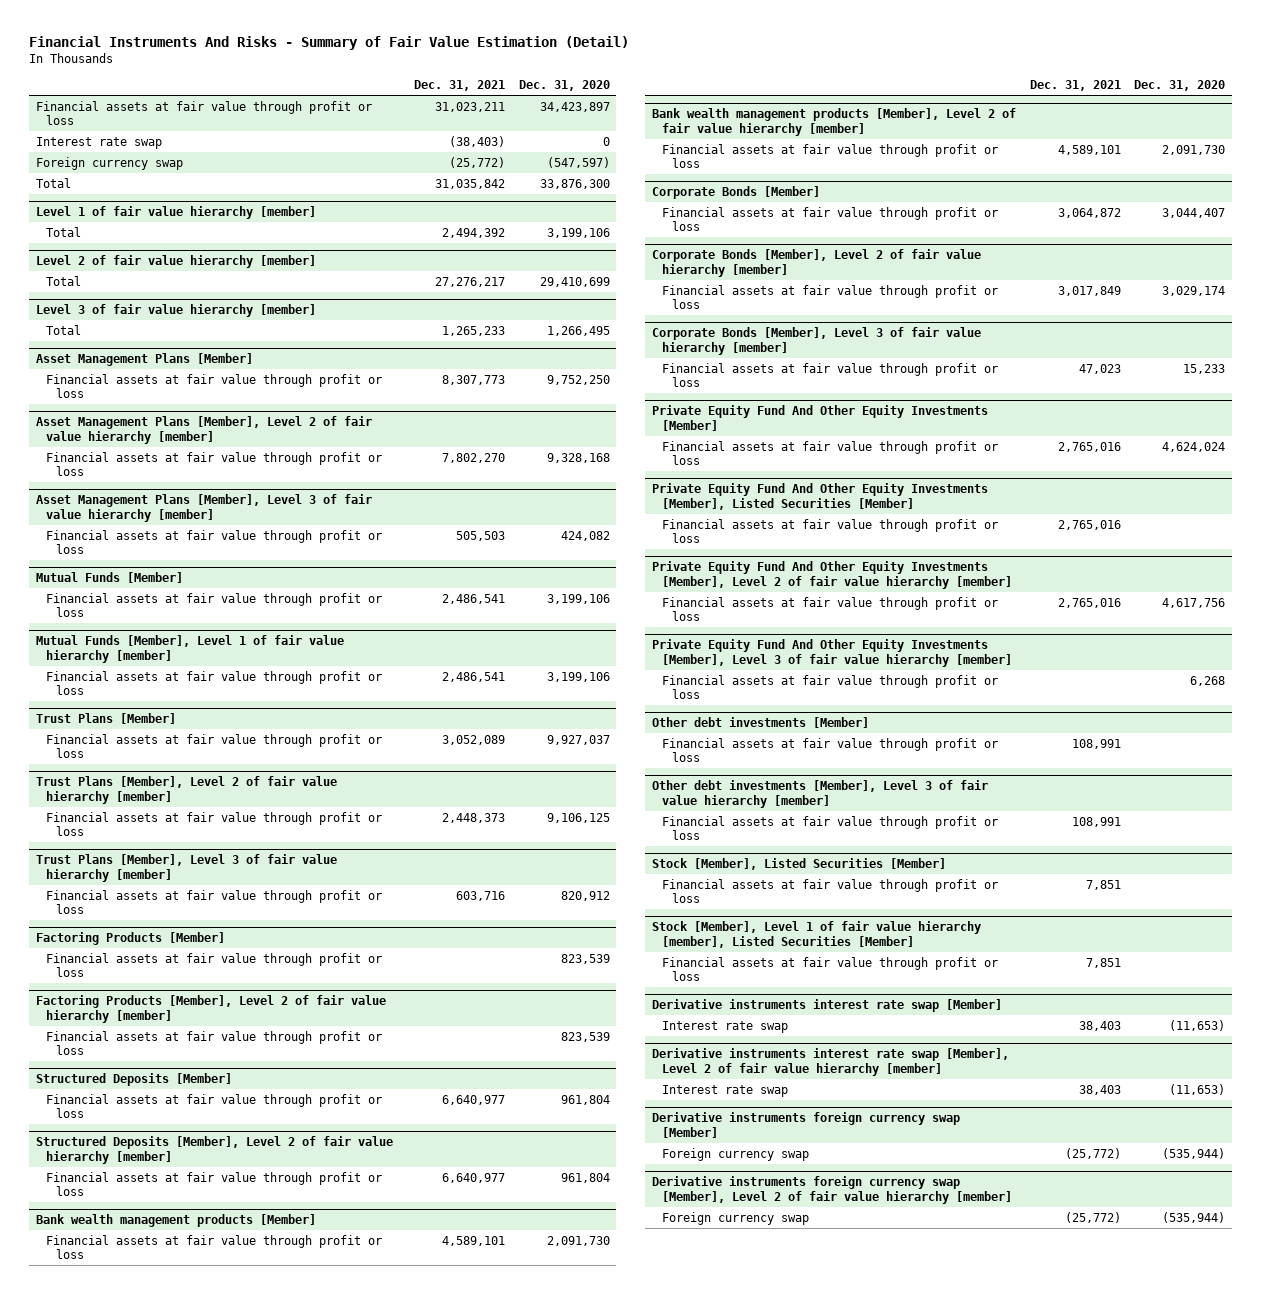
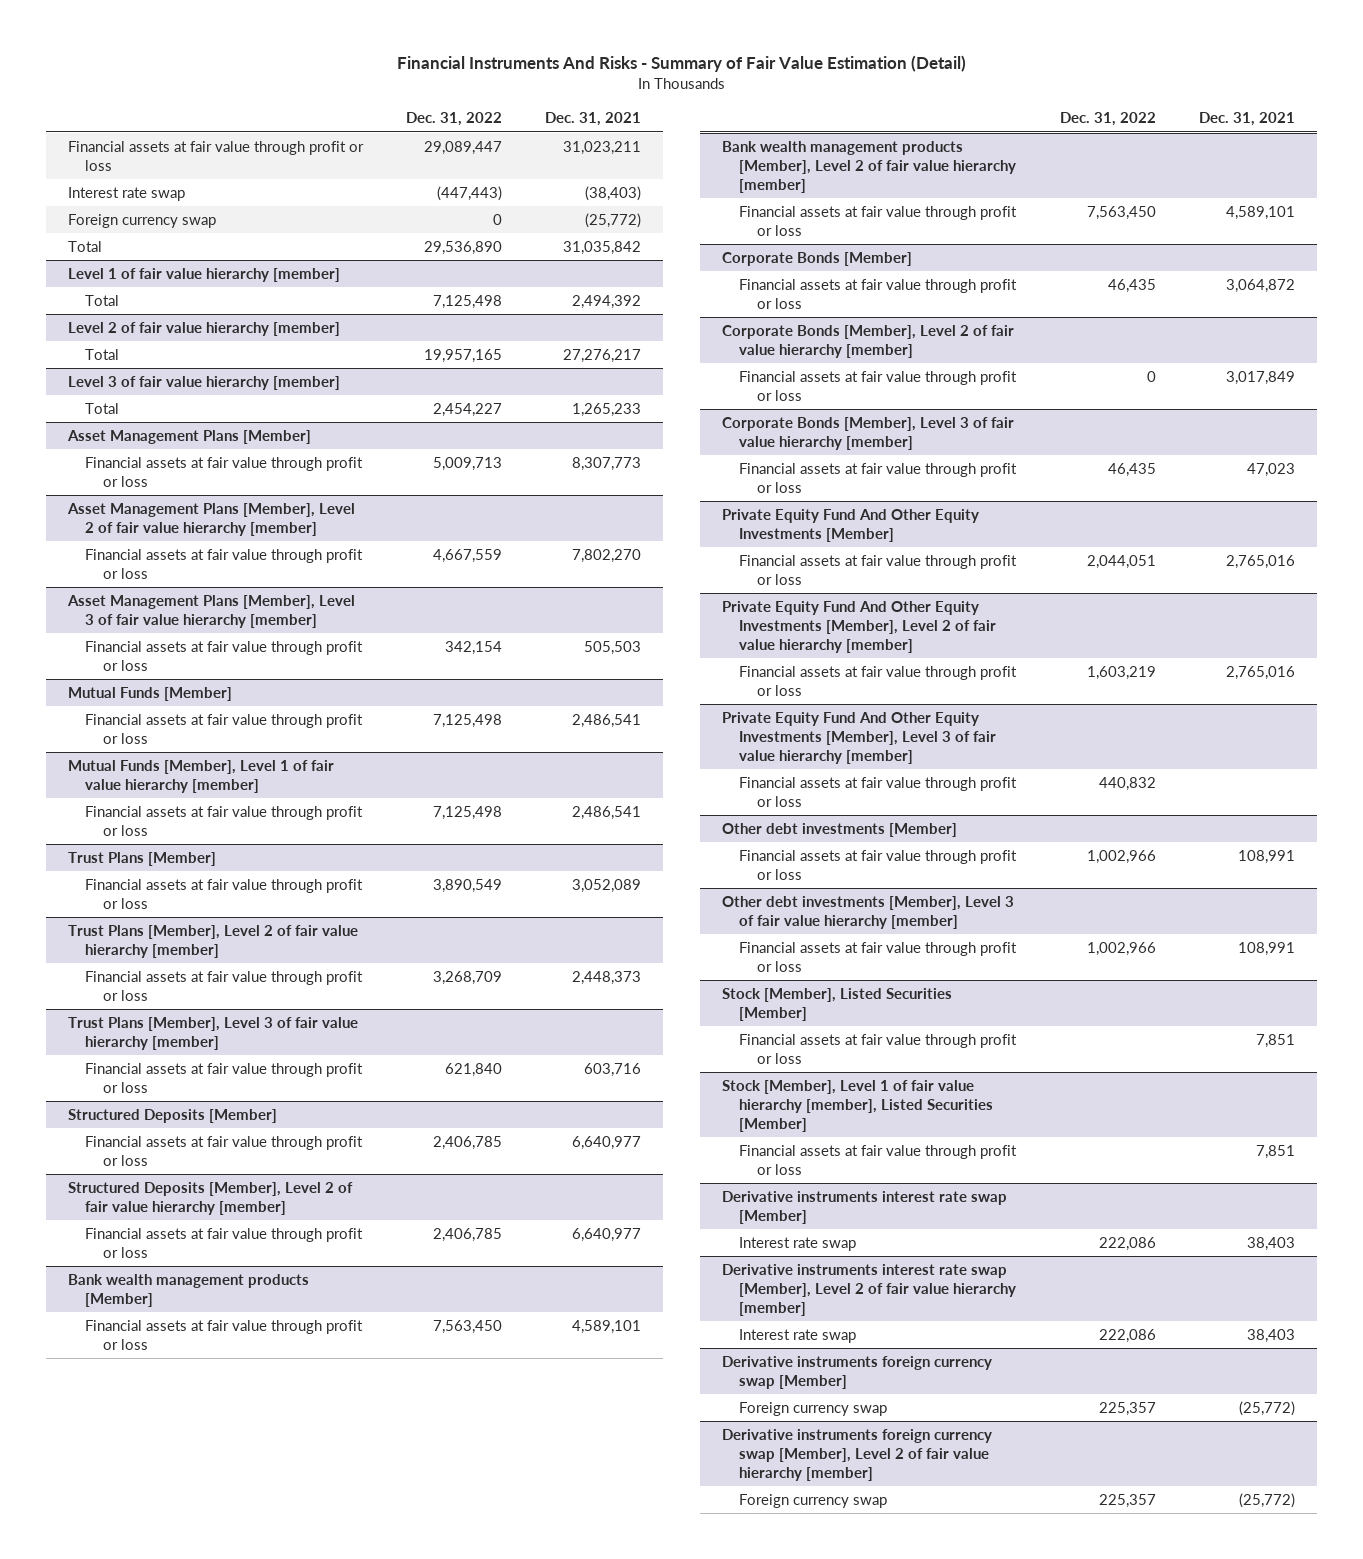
- | Dec. 31, 2021 | Dec. 31, 2020
+ | Dec. 31, 2022 | Dec. 31, 2021
- Factoring Products [Member]
- Financial assets at fair value through profit or loss | | 823,539
- Factoring Products [Member], Level 2 of fair value hierarchy [member]
- Financial assets at fair value through profit or loss | | 823,539
- Private Equity Fund And Other Equity Investments [Member], Listed Securities [Member]
- Financial assets at fair value through profit or loss | 2,765,016 |

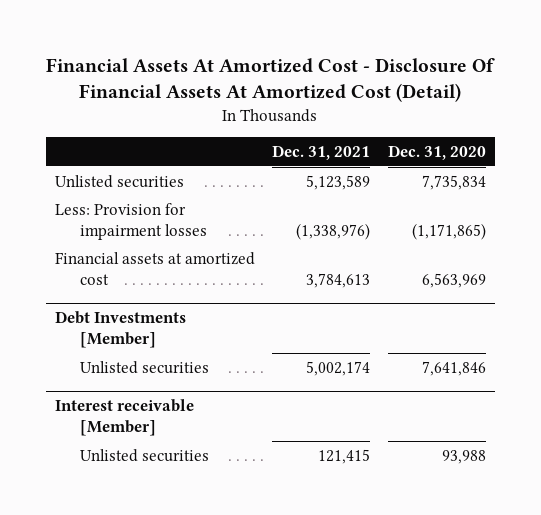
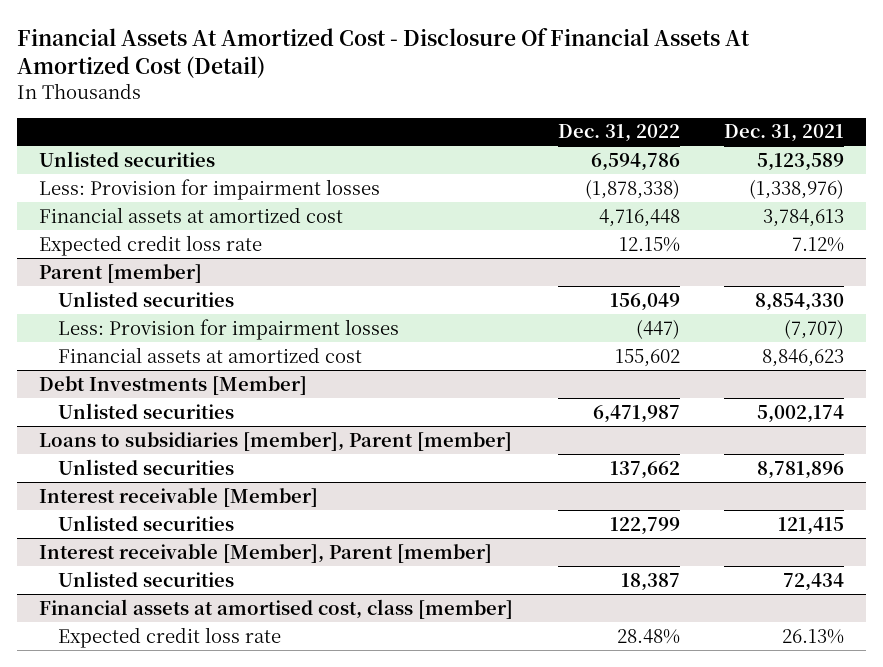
- | Dec. 31, 2021 | Dec. 31, 2020
+ | Dec. 31, 2022 | Dec. 31, 2021
+ Expected credit loss rate | 12.15% | 7.12%
+ Parent [member]
+ Unlisted securities | 156,049 | 8,854,330
+ Less: Provision for impairment losses | (447) | (7,707)
+ Financial assets at amortized cost | 155,602 | 8,846,623
+ Loans to subsidiaries [member], Parent [member]
+ Unlisted securities | 137,662 | 8,781,896
+ Interest receivable [Member], Parent [member]
+ Unlisted securities | 18,387 | 72,434
+ Financial assets at amortised cost, class [member]
+ Expected credit loss rate | 28.48% | 26.13%

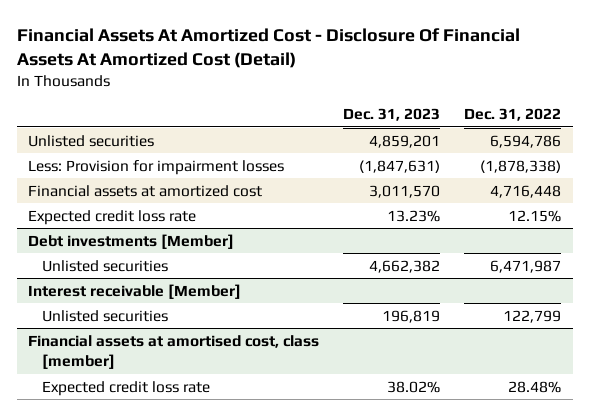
- | Dec. 31, 2022 | Dec. 31, 2021
+ | Dec. 31, 2023 | Dec. 31, 2022
- Parent [member]
- Unlisted securities | 156,049 | 8,854,330
- Less: Provision for impairment losses | (447) | (7,707)
- Financial assets at amortized cost | 155,602 | 8,846,623
- Debt Investments [Member]
+ Debt investments [Member]
- Loans to subsidiaries [member], Parent [member]
- Unlisted securities | 137,662 | 8,781,896
- Interest receivable [Member], Parent [member]
- Unlisted securities | 18,387 | 72,434

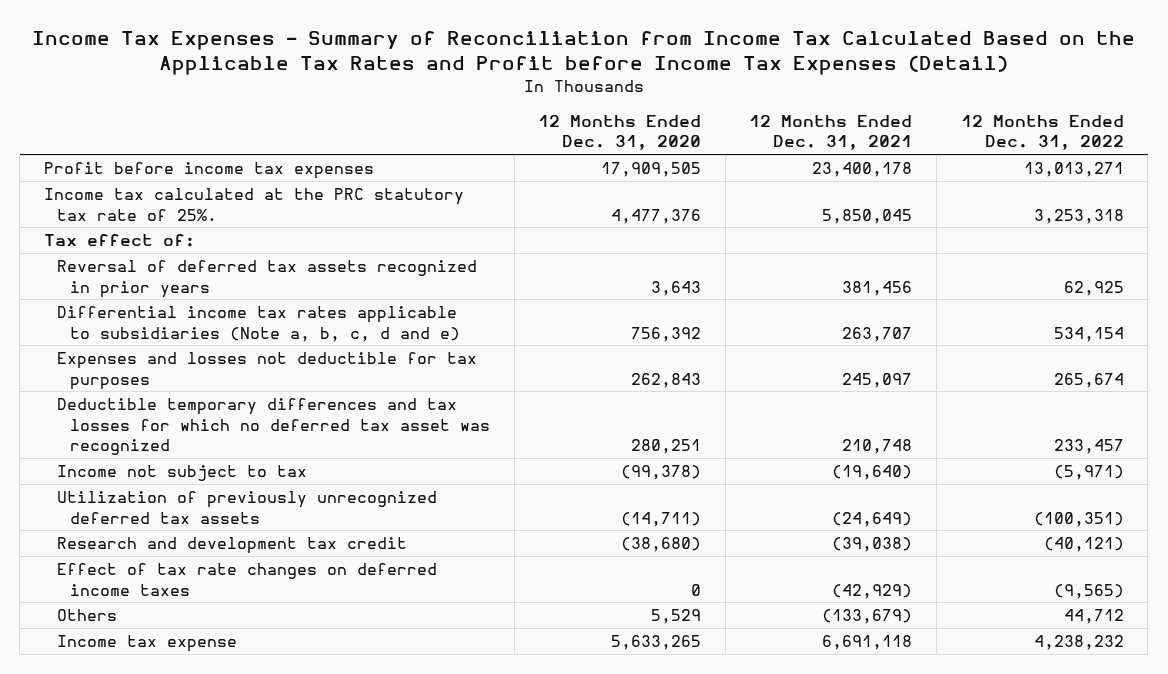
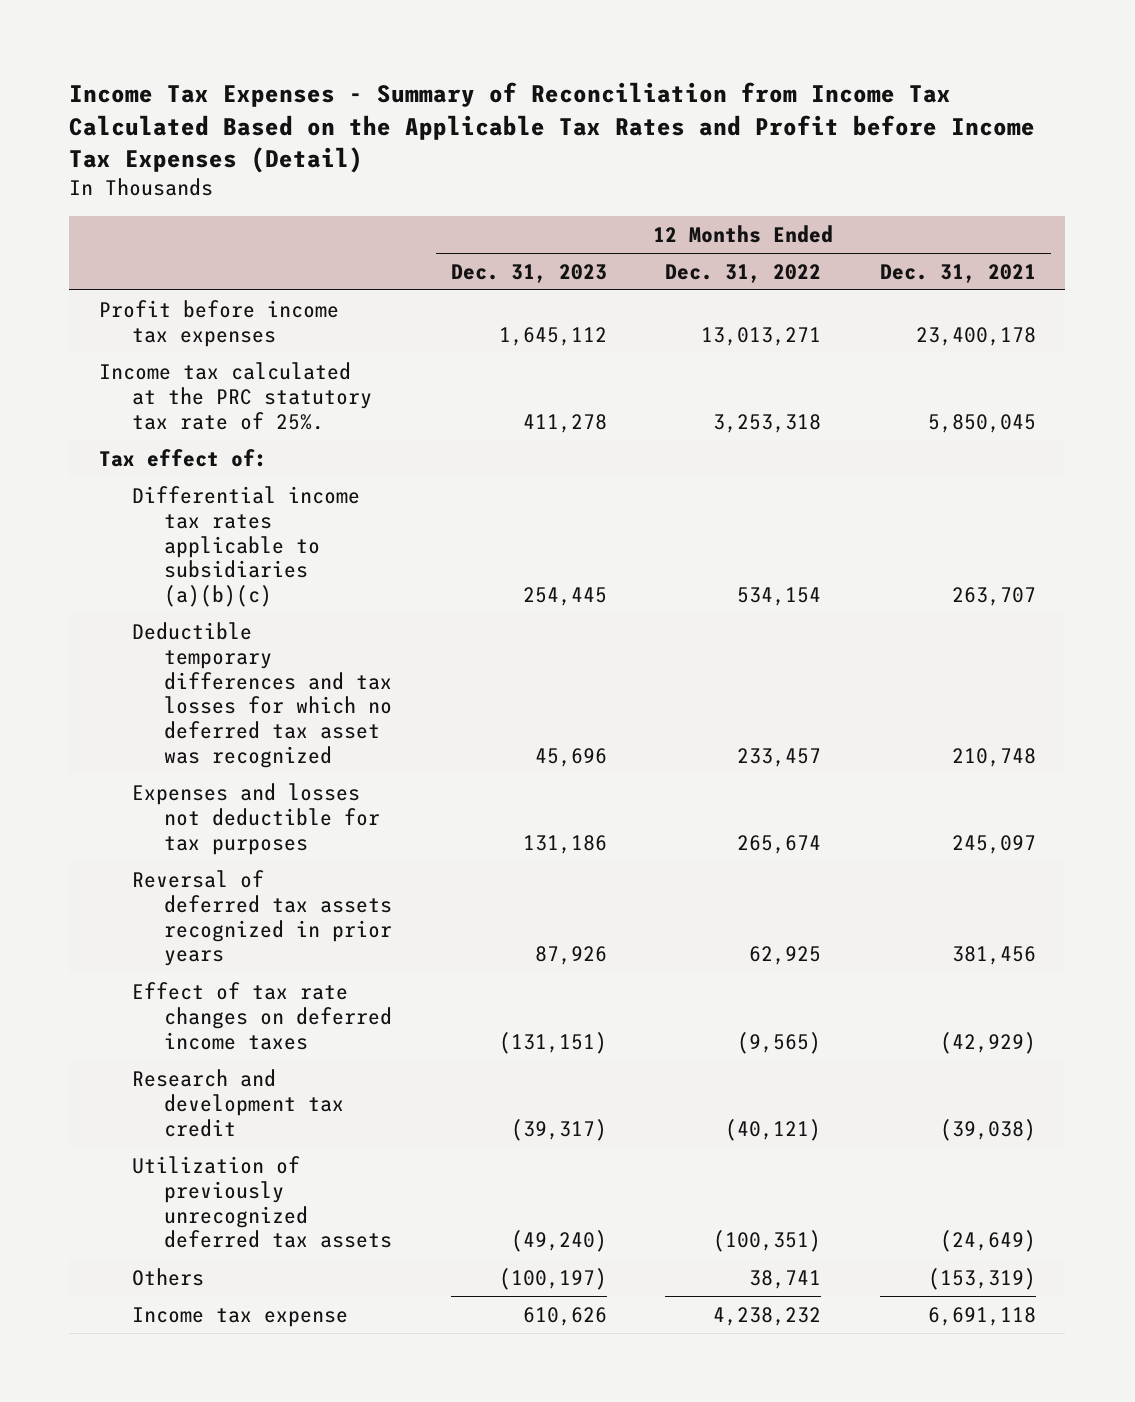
- | 12 Months Ended Dec. 31, 2020 | 12 Months Ended Dec. 31, 2021 | 12 Months Ended Dec. 31, 2022
+ | 12 Months Ended Dec. 31, 2023 | 12 Months Ended Dec. 31, 2022 | 12 Months Ended Dec. 31, 2021
- Differential income tax rates applicable to subsidiaries (Note a, b, c, d and e) | 756,392 | 263,707 | 534,154
+ Differential income tax rates applicable to subsidiaries (a)(b)(c) | 254,445 | 534,154 | 263,707
- Income not subject to tax | (99,378) | (19,640) | (5,971)
moved down: Expenses and losses not deductible for tax purposes | 131,186 | 265,674 | 245,097
moved down: Reversal of deferred tax assets recognized in prior years | 87,926 | 62,925 | 381,456
- Others | 5,529 | (133,679) | 44,712
moved down: Research and development tax credit | (39,317) | (40,121) | (39,038)
moved down: Utilization of previously unrecognized deferred tax assets | (49,240) | (100,351) | (24,649)
+ Others | (100,197) | 38,741 | (153,319)

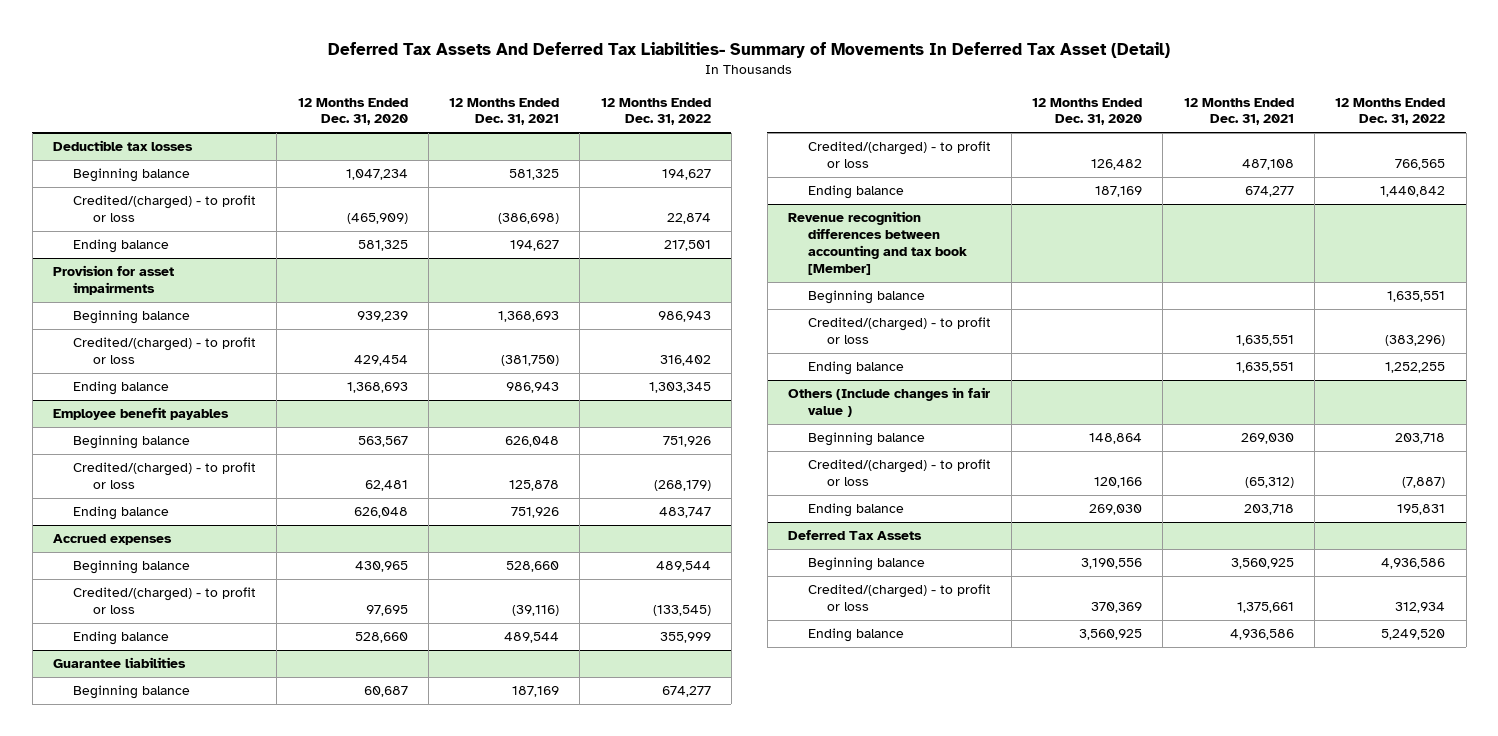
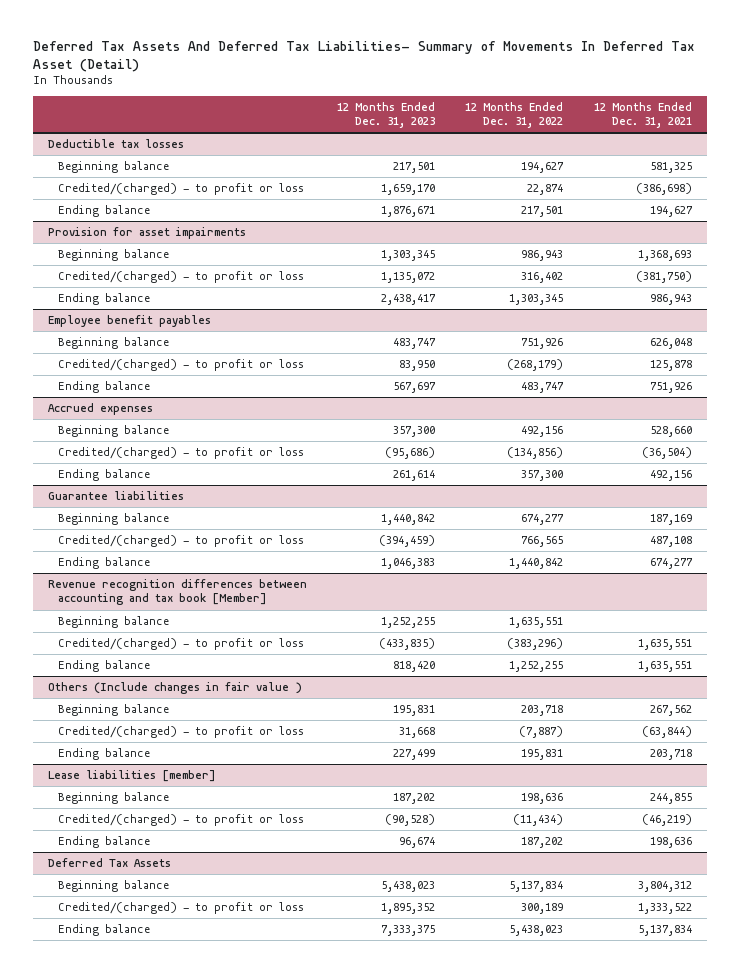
- | 12 Months Ended Dec. 31, 2020 | 12 Months Ended Dec. 31, 2021 | 12 Months Ended Dec. 31, 2022
+ | 12 Months Ended Dec. 31, 2023 | 12 Months Ended Dec. 31, 2022 | 12 Months Ended Dec. 31, 2021
@ Accrued expenses
- Beginning balance | 430,965 | 528,660 | 489,544
- Credited/(charged) - to profit or loss | 97,695 | (39,116) | (133,545)
- Ending balance | 528,660 | 489,544 | 355,999
+ Beginning balance | 357,300 | 492,156 | 528,660
+ Credited/(charged) - to profit or loss | (95,686) | (134,856) | (36,504)
+ Ending balance | 261,614 | 357,300 | 492,156
@ Others (Include changes in fair value )
- Beginning balance | 148,864 | 269,030 | 203,718
- Credited/(charged) - to profit or loss | 120,166 | (65,312) | (7,887)
+ Beginning balance | 195,831 | 203,718 | 267,562
+ Credited/(charged) - to profit or loss | 31,668 | (7,887) | (63,844)
+ Lease liabilities [member]
+ Beginning balance | 187,202 | 198,636 | 244,855
+ Credited/(charged) - to profit or loss | (90,528) | (11,434) | (46,219)
+ Ending balance | 96,674 | 187,202 | 198,636
@ Deferred Tax Assets
- Beginning balance | 3,190,556 | 3,560,925 | 4,936,586
- Credited/(charged) - to profit or loss | 370,369 | 1,375,661 | 312,934
- Ending balance | 3,560,925 | 4,936,586 | 5,249,520
+ Beginning balance | 5,438,023 | 5,137,834 | 3,804,312
+ Credited/(charged) - to profit or loss | 1,895,352 | 300,189 | 1,333,522
+ Ending balance | 7,333,375 | 5,438,023 | 5,137,834

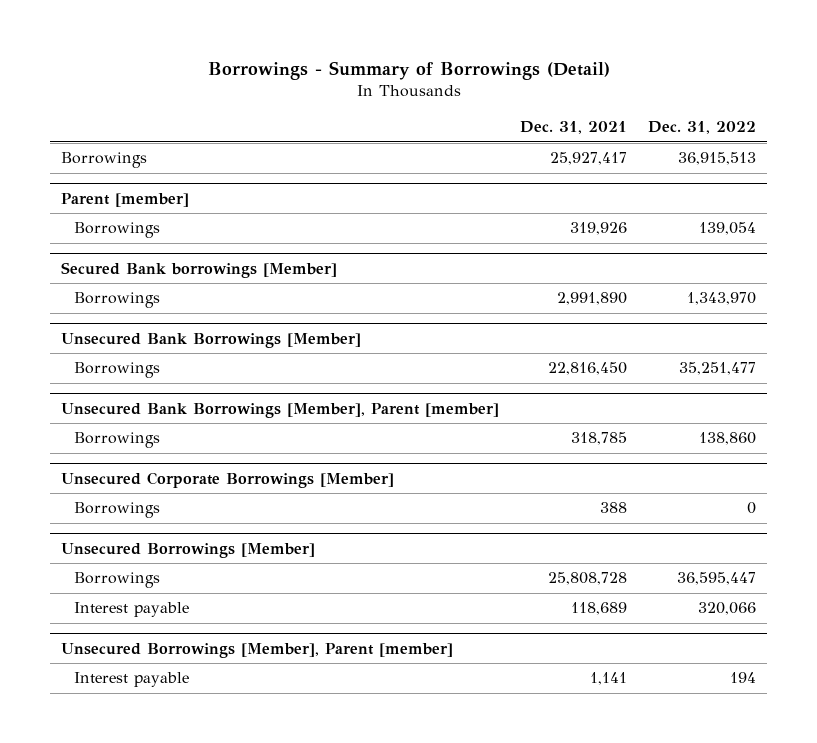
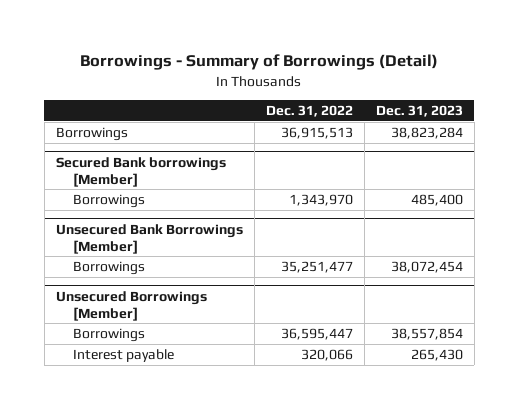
- | Dec. 31, 2021 | Dec. 31, 2022
+ | Dec. 31, 2022 | Dec. 31, 2023
- Parent [member]
- Borrowings | 319,926 | 139,054
- Unsecured Bank Borrowings [Member], Parent [member]
- Borrowings | 318,785 | 138,860
- Unsecured Corporate Borrowings [Member]
- Borrowings | 388 | 0
- Unsecured Borrowings [Member], Parent [member]
- Interest payable | 1,141 | 194

